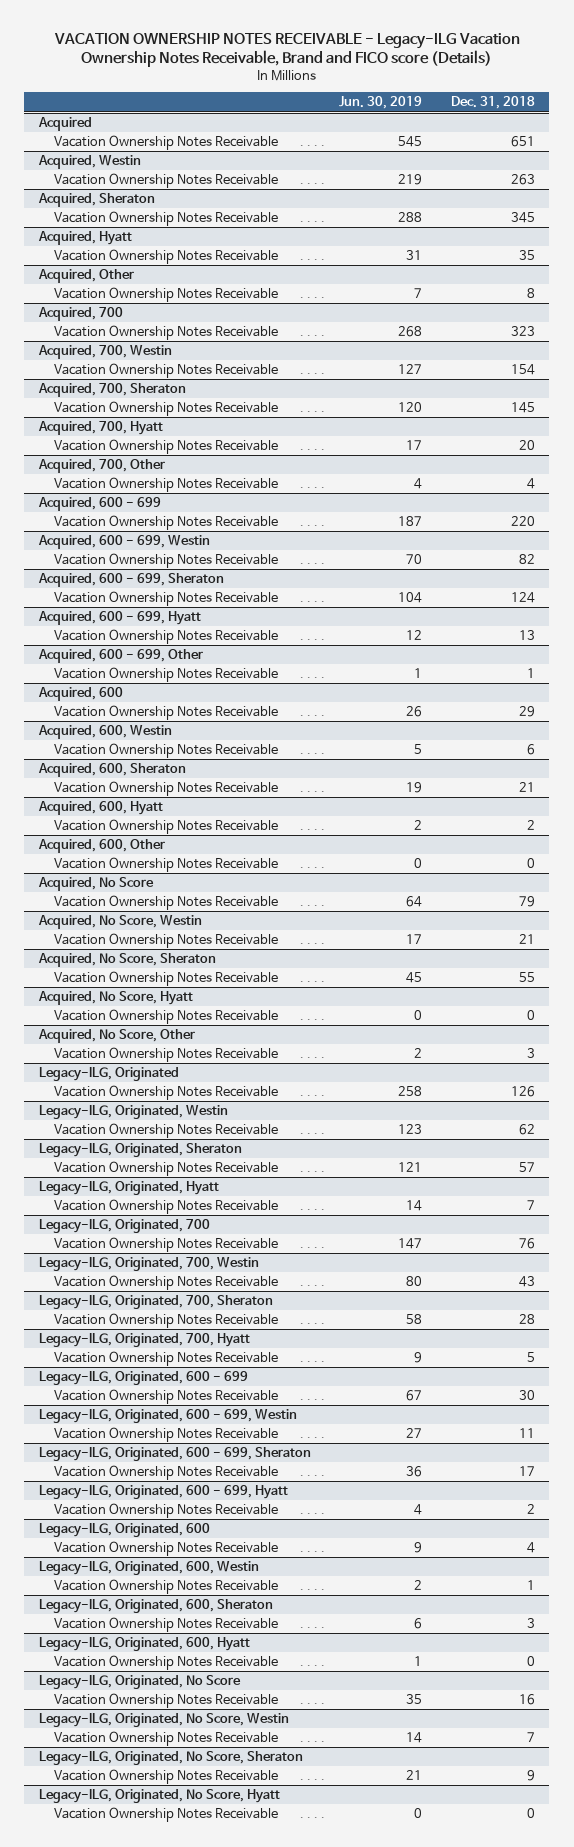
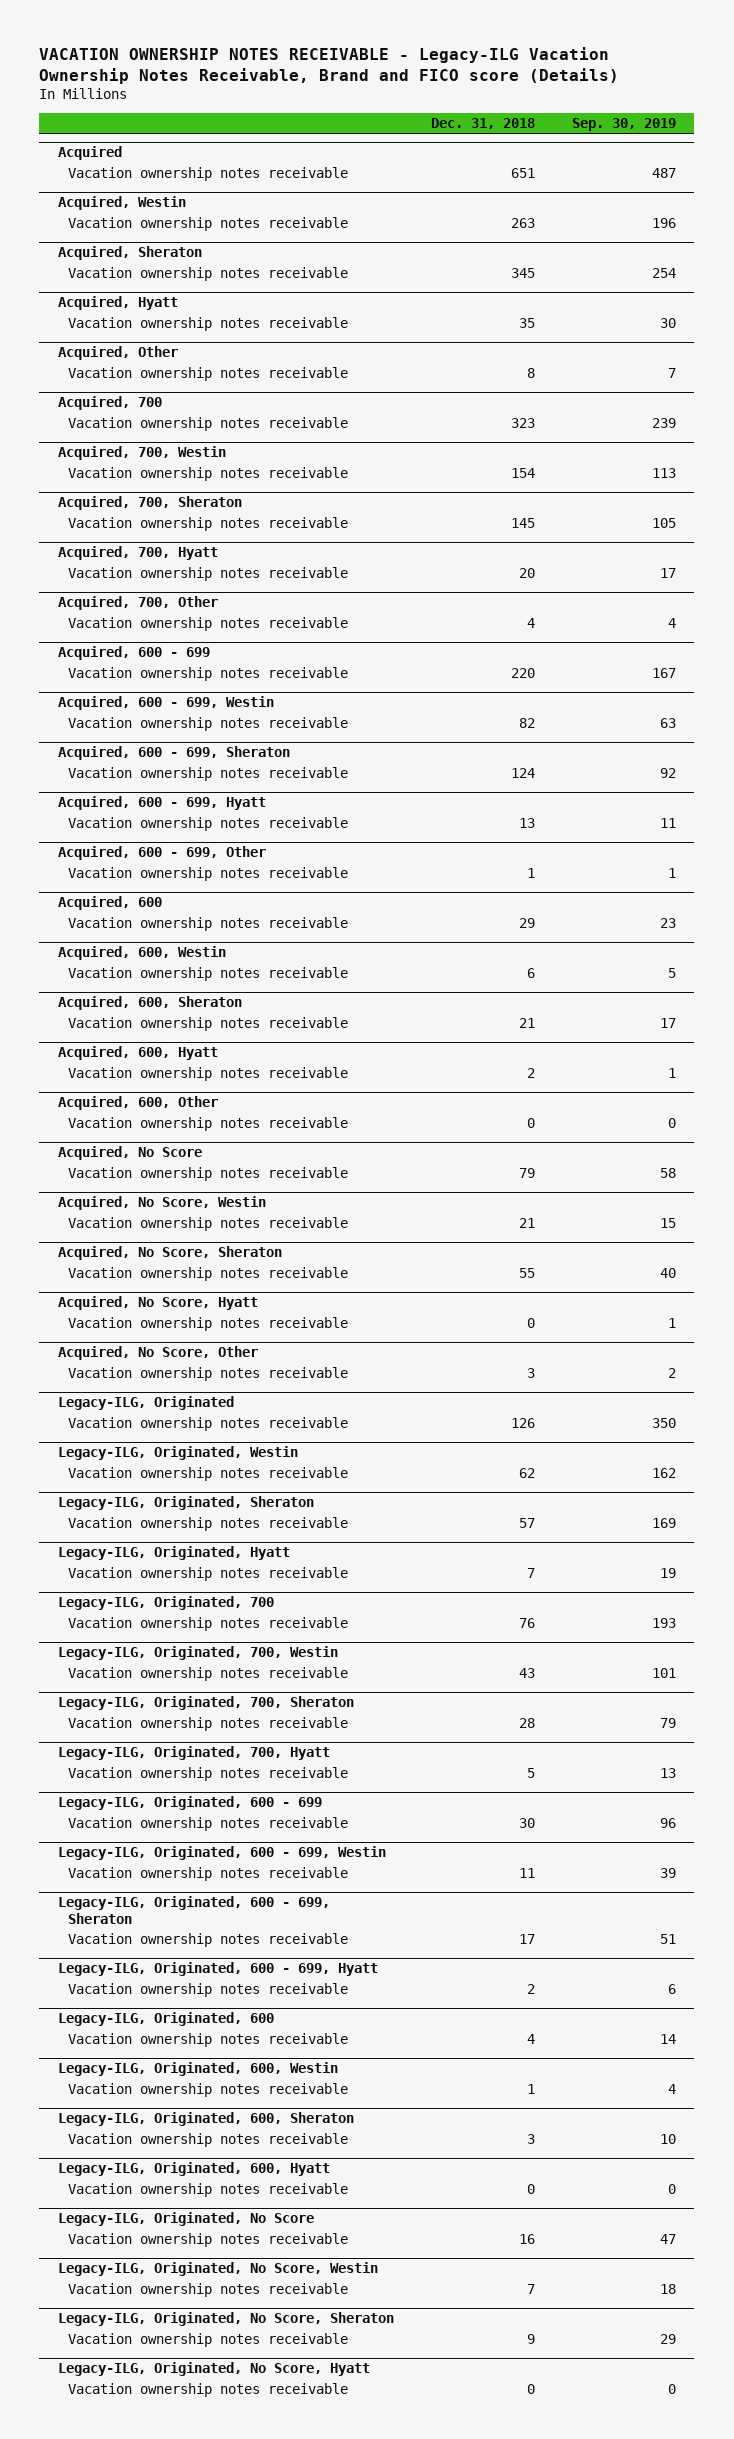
- | Jun. 30, 2019 | Dec. 31, 2018
+ | Dec. 31, 2018 | Sep. 30, 2019
@ Acquired
- Vacation Ownership Notes Receivable | 545 | 651
+ Vacation ownership notes receivable | 651 | 487
@ Acquired, Westin
- Vacation Ownership Notes Receivable | 219 | 263
+ Vacation ownership notes receivable | 263 | 196
@ Acquired, Sheraton
- Vacation Ownership Notes Receivable | 288 | 345
+ Vacation ownership notes receivable | 345 | 254
@ Acquired, Hyatt
- Vacation Ownership Notes Receivable | 31 | 35
+ Vacation ownership notes receivable | 35 | 30
@ Acquired, Other
- Vacation Ownership Notes Receivable | 7 | 8
+ Vacation ownership notes receivable | 8 | 7
@ Acquired, 700
- Vacation Ownership Notes Receivable | 268 | 323
+ Vacation ownership notes receivable | 323 | 239
@ Acquired, 700, Westin
- Vacation Ownership Notes Receivable | 127 | 154
+ Vacation ownership notes receivable | 154 | 113
@ Acquired, 700, Sheraton
- Vacation Ownership Notes Receivable | 120 | 145
+ Vacation ownership notes receivable | 145 | 105
@ Acquired, 700, Hyatt
- Vacation Ownership Notes Receivable | 17 | 20
+ Vacation ownership notes receivable | 20 | 17
@ Acquired, 700, Other
- Vacation Ownership Notes Receivable | 4 | 4
+ Vacation ownership notes receivable | 4 | 4
@ Acquired, 600 - 699
- Vacation Ownership Notes Receivable | 187 | 220
+ Vacation ownership notes receivable | 220 | 167
@ Acquired, 600 - 699, Westin
- Vacation Ownership Notes Receivable | 70 | 82
+ Vacation ownership notes receivable | 82 | 63
@ Acquired, 600 - 699, Sheraton
- Vacation Ownership Notes Receivable | 104 | 124
+ Vacation ownership notes receivable | 124 | 92
@ Acquired, 600 - 699, Hyatt
- Vacation Ownership Notes Receivable | 12 | 13
+ Vacation ownership notes receivable | 13 | 11
@ Acquired, 600 - 699, Other
- Vacation Ownership Notes Receivable | 1 | 1
+ Vacation ownership notes receivable | 1 | 1
@ Acquired, 600
- Vacation Ownership Notes Receivable | 26 | 29
+ Vacation ownership notes receivable | 29 | 23
@ Acquired, 600, Westin
- Vacation Ownership Notes Receivable | 5 | 6
+ Vacation ownership notes receivable | 6 | 5
@ Acquired, 600, Sheraton
- Vacation Ownership Notes Receivable | 19 | 21
+ Vacation ownership notes receivable | 21 | 17
@ Acquired, 600, Hyatt
- Vacation Ownership Notes Receivable | 2 | 2
+ Vacation ownership notes receivable | 2 | 1
@ Acquired, 600, Other
- Vacation Ownership Notes Receivable | 0 | 0
+ Vacation ownership notes receivable | 0 | 0
@ Acquired, No Score
- Vacation Ownership Notes Receivable | 64 | 79
+ Vacation ownership notes receivable | 79 | 58
@ Acquired, No Score, Westin
- Vacation Ownership Notes Receivable | 17 | 21
+ Vacation ownership notes receivable | 21 | 15
@ Acquired, No Score, Sheraton
- Vacation Ownership Notes Receivable | 45 | 55
+ Vacation ownership notes receivable | 55 | 40
@ Acquired, No Score, Hyatt
- Vacation Ownership Notes Receivable | 0 | 0
+ Vacation ownership notes receivable | 0 | 1
@ Acquired, No Score, Other
- Vacation Ownership Notes Receivable | 2 | 3
+ Vacation ownership notes receivable | 3 | 2
@ Legacy-ILG, Originated
- Vacation Ownership Notes Receivable | 258 | 126
+ Vacation ownership notes receivable | 126 | 350
@ Legacy-ILG, Originated, Westin
- Vacation Ownership Notes Receivable | 123 | 62
+ Vacation ownership notes receivable | 62 | 162
@ Legacy-ILG, Originated, Sheraton
- Vacation Ownership Notes Receivable | 121 | 57
+ Vacation ownership notes receivable | 57 | 169
@ Legacy-ILG, Originated, Hyatt
- Vacation Ownership Notes Receivable | 14 | 7
+ Vacation ownership notes receivable | 7 | 19
@ Legacy-ILG, Originated, 700
- Vacation Ownership Notes Receivable | 147 | 76
+ Vacation ownership notes receivable | 76 | 193
@ Legacy-ILG, Originated, 700, Westin
- Vacation Ownership Notes Receivable | 80 | 43
+ Vacation ownership notes receivable | 43 | 101
@ Legacy-ILG, Originated, 700, Sheraton
- Vacation Ownership Notes Receivable | 58 | 28
+ Vacation ownership notes receivable | 28 | 79
@ Legacy-ILG, Originated, 700, Hyatt
- Vacation Ownership Notes Receivable | 9 | 5
+ Vacation ownership notes receivable | 5 | 13
@ Legacy-ILG, Originated, 600 - 699
- Vacation Ownership Notes Receivable | 67 | 30
+ Vacation ownership notes receivable | 30 | 96
@ Legacy-ILG, Originated, 600 - 699, Westin
- Vacation Ownership Notes Receivable | 27 | 11
+ Vacation ownership notes receivable | 11 | 39
@ Legacy-ILG, Originated, 600 - 699, Sheraton
- Vacation Ownership Notes Receivable | 36 | 17
+ Vacation ownership notes receivable | 17 | 51
@ Legacy-ILG, Originated, 600 - 699, Hyatt
- Vacation Ownership Notes Receivable | 4 | 2
+ Vacation ownership notes receivable | 2 | 6
@ Legacy-ILG, Originated, 600
- Vacation Ownership Notes Receivable | 9 | 4
+ Vacation ownership notes receivable | 4 | 14
@ Legacy-ILG, Originated, 600, Westin
- Vacation Ownership Notes Receivable | 2 | 1
+ Vacation ownership notes receivable | 1 | 4
@ Legacy-ILG, Originated, 600, Sheraton
- Vacation Ownership Notes Receivable | 6 | 3
+ Vacation ownership notes receivable | 3 | 10
@ Legacy-ILG, Originated, 600, Hyatt
- Vacation Ownership Notes Receivable | 1 | 0
+ Vacation ownership notes receivable | 0 | 0
@ Legacy-ILG, Originated, No Score
- Vacation Ownership Notes Receivable | 35 | 16
+ Vacation ownership notes receivable | 16 | 47
@ Legacy-ILG, Originated, No Score, Westin
- Vacation Ownership Notes Receivable | 14 | 7
+ Vacation ownership notes receivable | 7 | 18
@ Legacy-ILG, Originated, No Score, Sheraton
- Vacation Ownership Notes Receivable | 21 | 9
+ Vacation ownership notes receivable | 9 | 29
@ Legacy-ILG, Originated, No Score, Hyatt
- Vacation Ownership Notes Receivable | 0 | 0
+ Vacation ownership notes receivable | 0 | 0

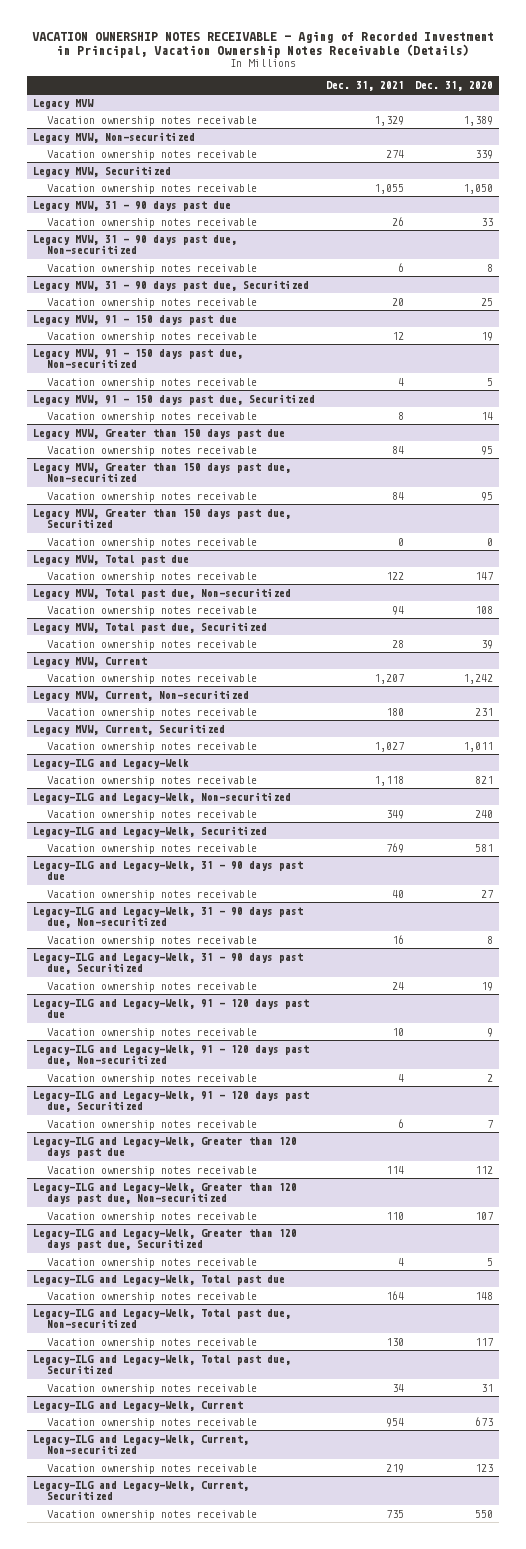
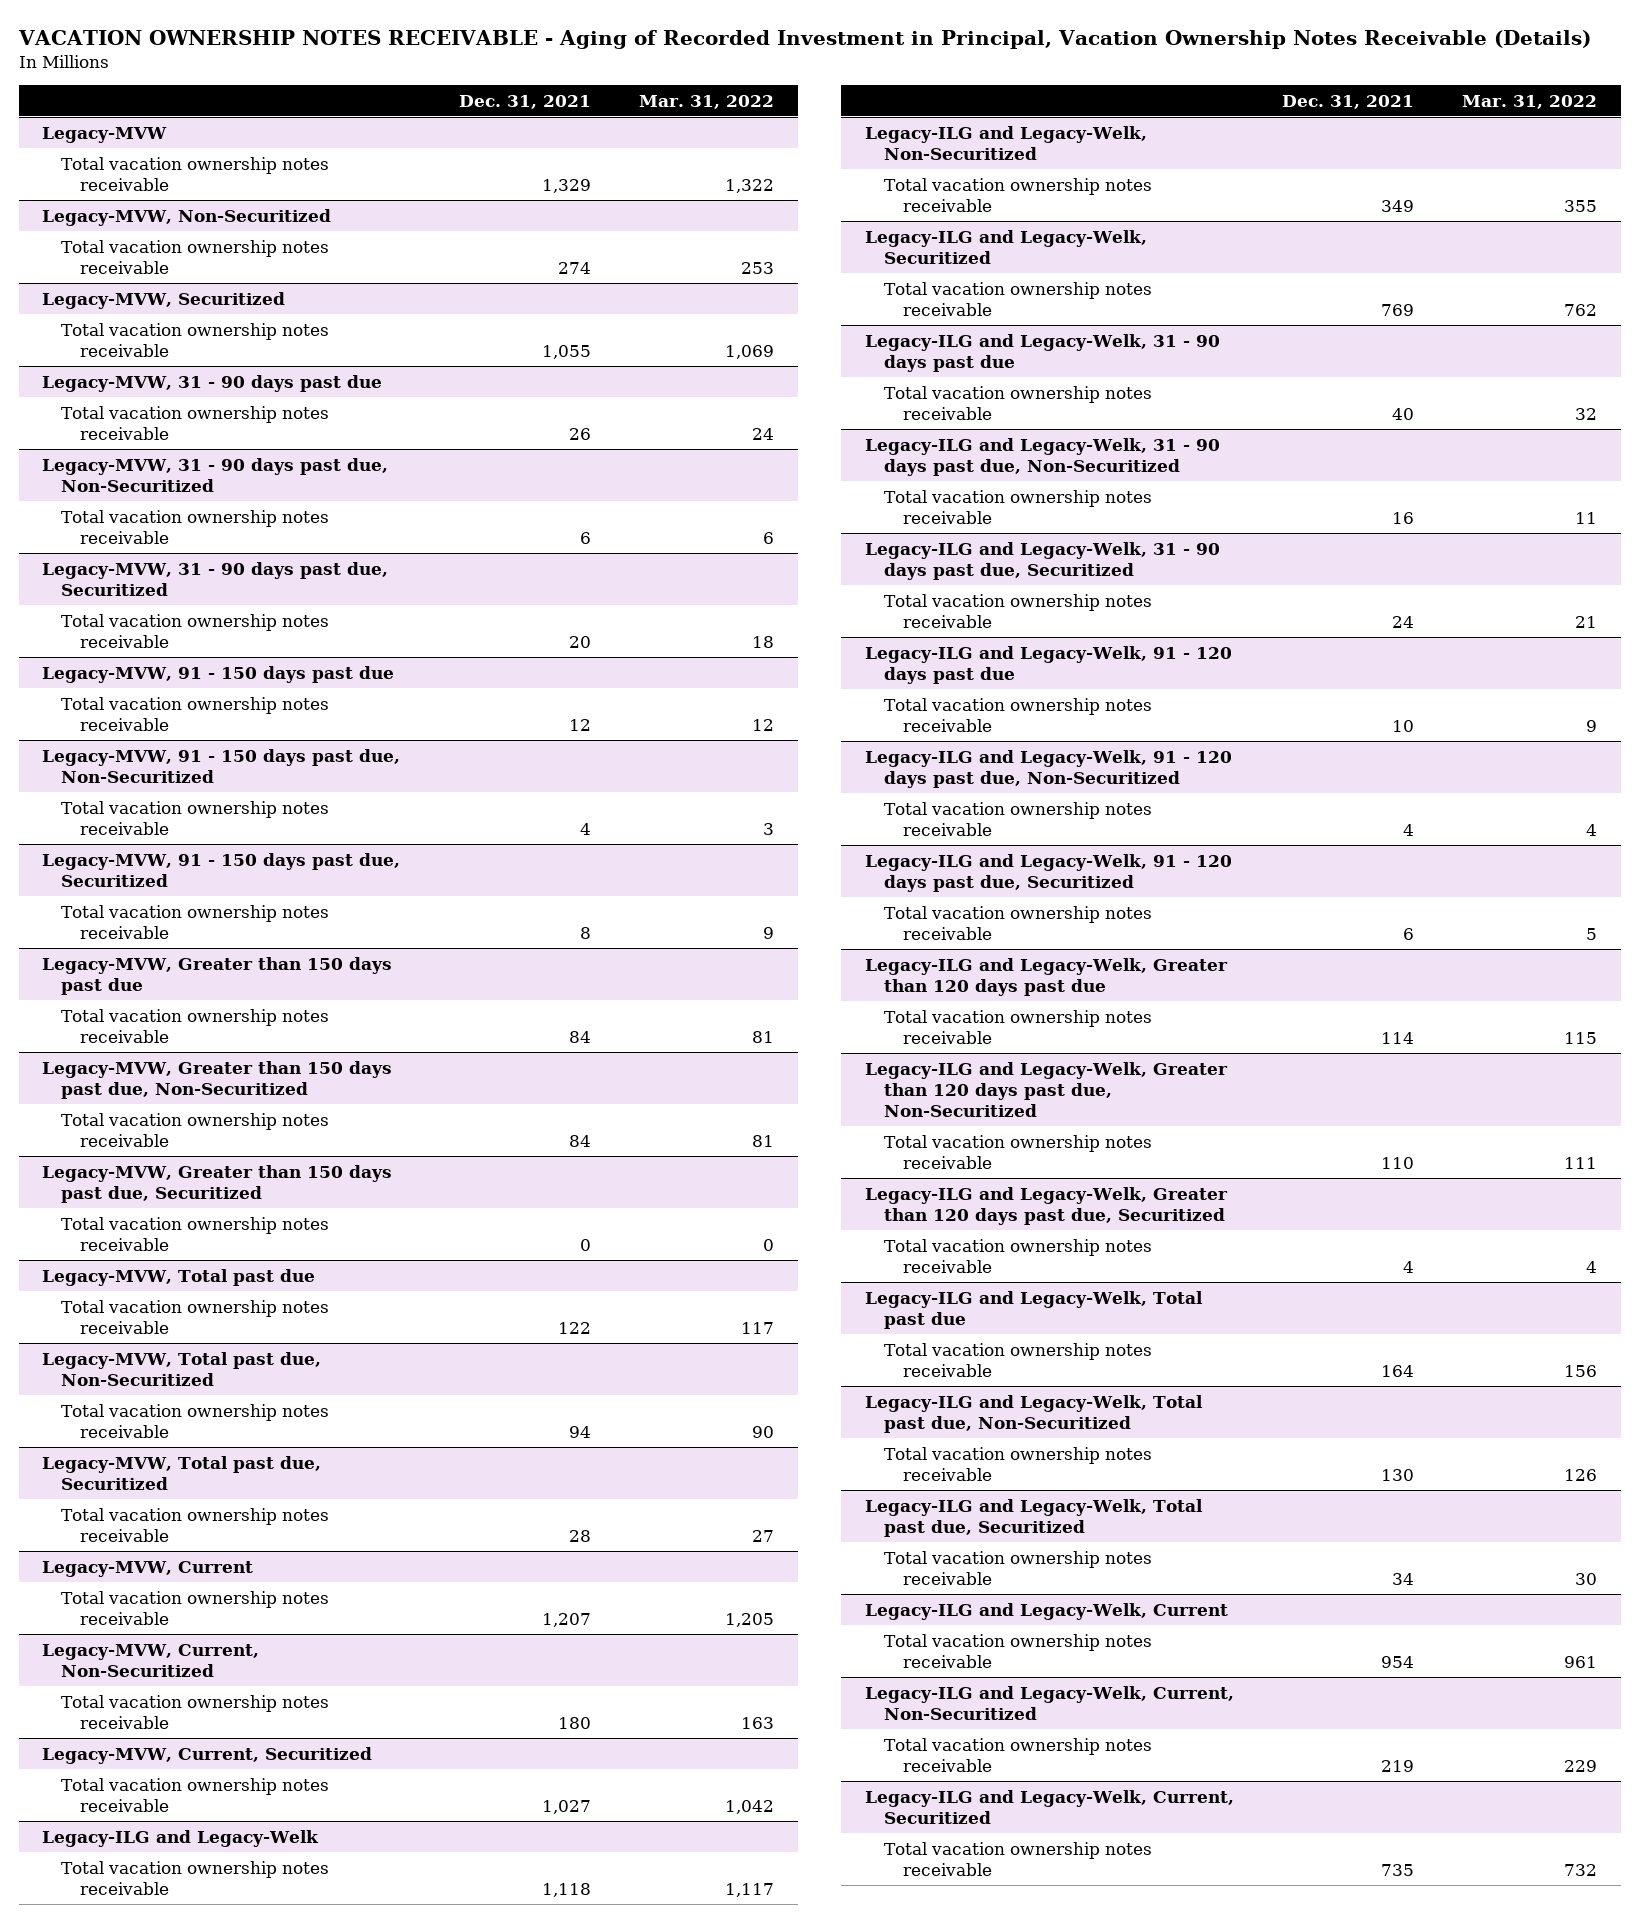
- | Dec. 31, 2021 | Dec. 31, 2020
+ | Dec. 31, 2021 | Mar. 31, 2022
- Legacy MVW
- Vacation ownership notes receivable | 1,329 | 1,389
- Legacy MVW, Non-securitized
- Vacation ownership notes receivable | 274 | 339
- Legacy MVW, Securitized
- Vacation ownership notes receivable | 1,055 | 1,050
- Legacy MVW, 31 - 90 days past due
- Vacation ownership notes receivable | 26 | 33
- Legacy MVW, 31 - 90 days past due, Non-securitized
- Vacation ownership notes receivable | 6 | 8
- Legacy MVW, 31 - 90 days past due, Securitized
- Vacation ownership notes receivable | 20 | 25
- Legacy MVW, 91 - 150 days past due
- Vacation ownership notes receivable | 12 | 19
- Legacy MVW, 91 - 150 days past due, Non-securitized
- Vacation ownership notes receivable | 4 | 5
- Legacy MVW, 91 - 150 days past due, Securitized
- Vacation ownership notes receivable | 8 | 14
- Legacy MVW, Greater than 150 days past due
- Vacation ownership notes receivable | 84 | 95
- Legacy MVW, Greater than 150 days past due, Non-securitized
- Vacation ownership notes receivable | 84 | 95
- Legacy MVW, Greater than 150 days past due, Securitized
- Vacation ownership notes receivable | 0 | 0
- Legacy MVW, Total past due
- Vacation ownership notes receivable | 122 | 147
- Legacy MVW, Total past due, Non-securitized
- Vacation ownership notes receivable | 94 | 108
- Legacy MVW, Total past due, Securitized
- Vacation ownership notes receivable | 28 | 39
- Legacy MVW, Current
- Vacation ownership notes receivable | 1,207 | 1,242
- Legacy MVW, Current, Non-securitized
- Vacation ownership notes receivable | 180 | 231
- Legacy MVW, Current, Securitized
- Vacation ownership notes receivable | 1,027 | 1,011
+ Legacy-MVW
+ Total vacation ownership notes receivable | 1,329 | 1,322
+ Legacy-MVW, Non-Securitized
+ Total vacation ownership notes receivable | 274 | 253
+ Legacy-MVW, Securitized
+ Total vacation ownership notes receivable | 1,055 | 1,069
+ Legacy-MVW, 31 - 90 days past due
+ Total vacation ownership notes receivable | 26 | 24
+ Legacy-MVW, 31 - 90 days past due, Non-Securitized
+ Total vacation ownership notes receivable | 6 | 6
+ Legacy-MVW, 31 - 90 days past due, Securitized
+ Total vacation ownership notes receivable | 20 | 18
+ Legacy-MVW, 91 - 150 days past due
+ Total vacation ownership notes receivable | 12 | 12
+ Legacy-MVW, 91 - 150 days past due, Non-Securitized
+ Total vacation ownership notes receivable | 4 | 3
+ Legacy-MVW, 91 - 150 days past due, Securitized
+ Total vacation ownership notes receivable | 8 | 9
+ Legacy-MVW, Greater than 150 days past due
+ Total vacation ownership notes receivable | 84 | 81
+ Legacy-MVW, Greater than 150 days past due, Non-Securitized
+ Total vacation ownership notes receivable | 84 | 81
+ Legacy-MVW, Greater than 150 days past due, Securitized
+ Total vacation ownership notes receivable | 0 | 0
+ Legacy-MVW, Total past due
+ Total vacation ownership notes receivable | 122 | 117
+ Legacy-MVW, Total past due, Non-Securitized
+ Total vacation ownership notes receivable | 94 | 90
+ Legacy-MVW, Total past due, Securitized
+ Total vacation ownership notes receivable | 28 | 27
+ Legacy-MVW, Current
+ Total vacation ownership notes receivable | 1,207 | 1,205
+ Legacy-MVW, Current, Non-Securitized
+ Total vacation ownership notes receivable | 180 | 163
+ Legacy-MVW, Current, Securitized
+ Total vacation ownership notes receivable | 1,027 | 1,042
@ Legacy-ILG and Legacy-Welk
- Vacation ownership notes receivable | 1,118 | 821
- Legacy-ILG and Legacy-Welk, Non-securitized
- Vacation ownership notes receivable | 349 | 240
@ Legacy-ILG and Legacy-Welk
+ Total vacation ownership notes receivable | 1,118 | 1,117
+ Legacy-ILG and Legacy-Welk, Non-Securitized
+ Total vacation ownership notes receivable | 349 | 355
@ Legacy-ILG and Legacy-Welk, Securitized
- Vacation ownership notes receivable | 769 | 581
+ Total vacation ownership notes receivable | 769 | 762
@ Legacy-ILG and Legacy-Welk, 31 - 90 days past due
- Vacation ownership notes receivable | 40 | 27
- Legacy-ILG and Legacy-Welk, 31 - 90 days past due, Non-securitized
- Vacation ownership notes receivable | 16 | 8
@ Legacy-ILG and Legacy-Welk, 31 - 90 days past due
+ Total vacation ownership notes receivable | 40 | 32
+ Legacy-ILG and Legacy-Welk, 31 - 90 days past due, Non-Securitized
+ Total vacation ownership notes receivable | 16 | 11
@ Legacy-ILG and Legacy-Welk, 31 - 90 days past due, Securitized
- Vacation ownership notes receivable | 24 | 19
+ Total vacation ownership notes receivable | 24 | 21
@ Legacy-ILG and Legacy-Welk, 91 - 120 days past due
- Vacation ownership notes receivable | 10 | 9
- Legacy-ILG and Legacy-Welk, 91 - 120 days past due, Non-securitized
- Vacation ownership notes receivable | 4 | 2
@ Legacy-ILG and Legacy-Welk, 91 - 120 days past due
+ Total vacation ownership notes receivable | 10 | 9
+ Legacy-ILG and Legacy-Welk, 91 - 120 days past due, Non-Securitized
+ Total vacation ownership notes receivable | 4 | 4
@ Legacy-ILG and Legacy-Welk, 91 - 120 days past due, Securitized
- Vacation ownership notes receivable | 6 | 7
+ Total vacation ownership notes receivable | 6 | 5
@ Legacy-ILG and Legacy-Welk, Greater than 120 days past due
- Vacation ownership notes receivable | 114 | 112
- Legacy-ILG and Legacy-Welk, Greater than 120 days past due, Non-securitized
- Vacation ownership notes receivable | 110 | 107
@ Legacy-ILG and Legacy-Welk, Greater than 120 days past due
+ Total vacation ownership notes receivable | 114 | 115
+ Legacy-ILG and Legacy-Welk, Greater than 120 days past due, Non-Securitized
+ Total vacation ownership notes receivable | 110 | 111
@ Legacy-ILG and Legacy-Welk, Greater than 120 days past due, Securitized
- Vacation ownership notes receivable | 4 | 5
+ Total vacation ownership notes receivable | 4 | 4
@ Legacy-ILG and Legacy-Welk, Total past due
- Vacation ownership notes receivable | 164 | 148
- Legacy-ILG and Legacy-Welk, Total past due, Non-securitized
- Vacation ownership notes receivable | 130 | 117
@ Legacy-ILG and Legacy-Welk, Total past due
+ Total vacation ownership notes receivable | 164 | 156
+ Legacy-ILG and Legacy-Welk, Total past due, Non-Securitized
+ Total vacation ownership notes receivable | 130 | 126
@ Legacy-ILG and Legacy-Welk, Total past due, Securitized
- Vacation ownership notes receivable | 34 | 31
+ Total vacation ownership notes receivable | 34 | 30
@ Legacy-ILG and Legacy-Welk, Current
- Vacation ownership notes receivable | 954 | 673
- Legacy-ILG and Legacy-Welk, Current, Non-securitized
- Vacation ownership notes receivable | 219 | 123
@ Legacy-ILG and Legacy-Welk, Current
+ Total vacation ownership notes receivable | 954 | 961
+ Legacy-ILG and Legacy-Welk, Current, Non-Securitized
+ Total vacation ownership notes receivable | 219 | 229
@ Legacy-ILG and Legacy-Welk, Current, Securitized
- Vacation ownership notes receivable | 735 | 550
+ Total vacation ownership notes receivable | 735 | 732

